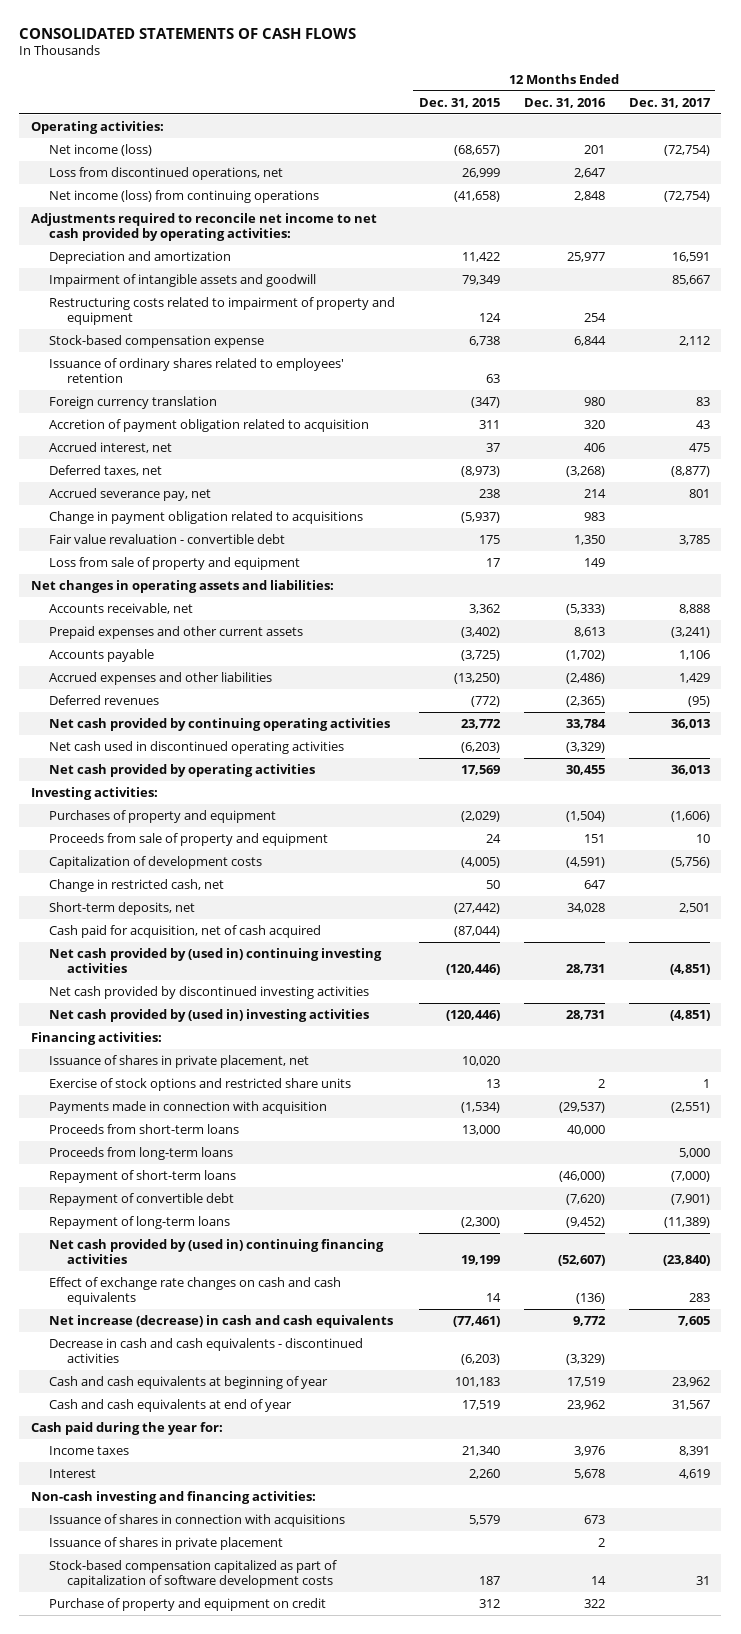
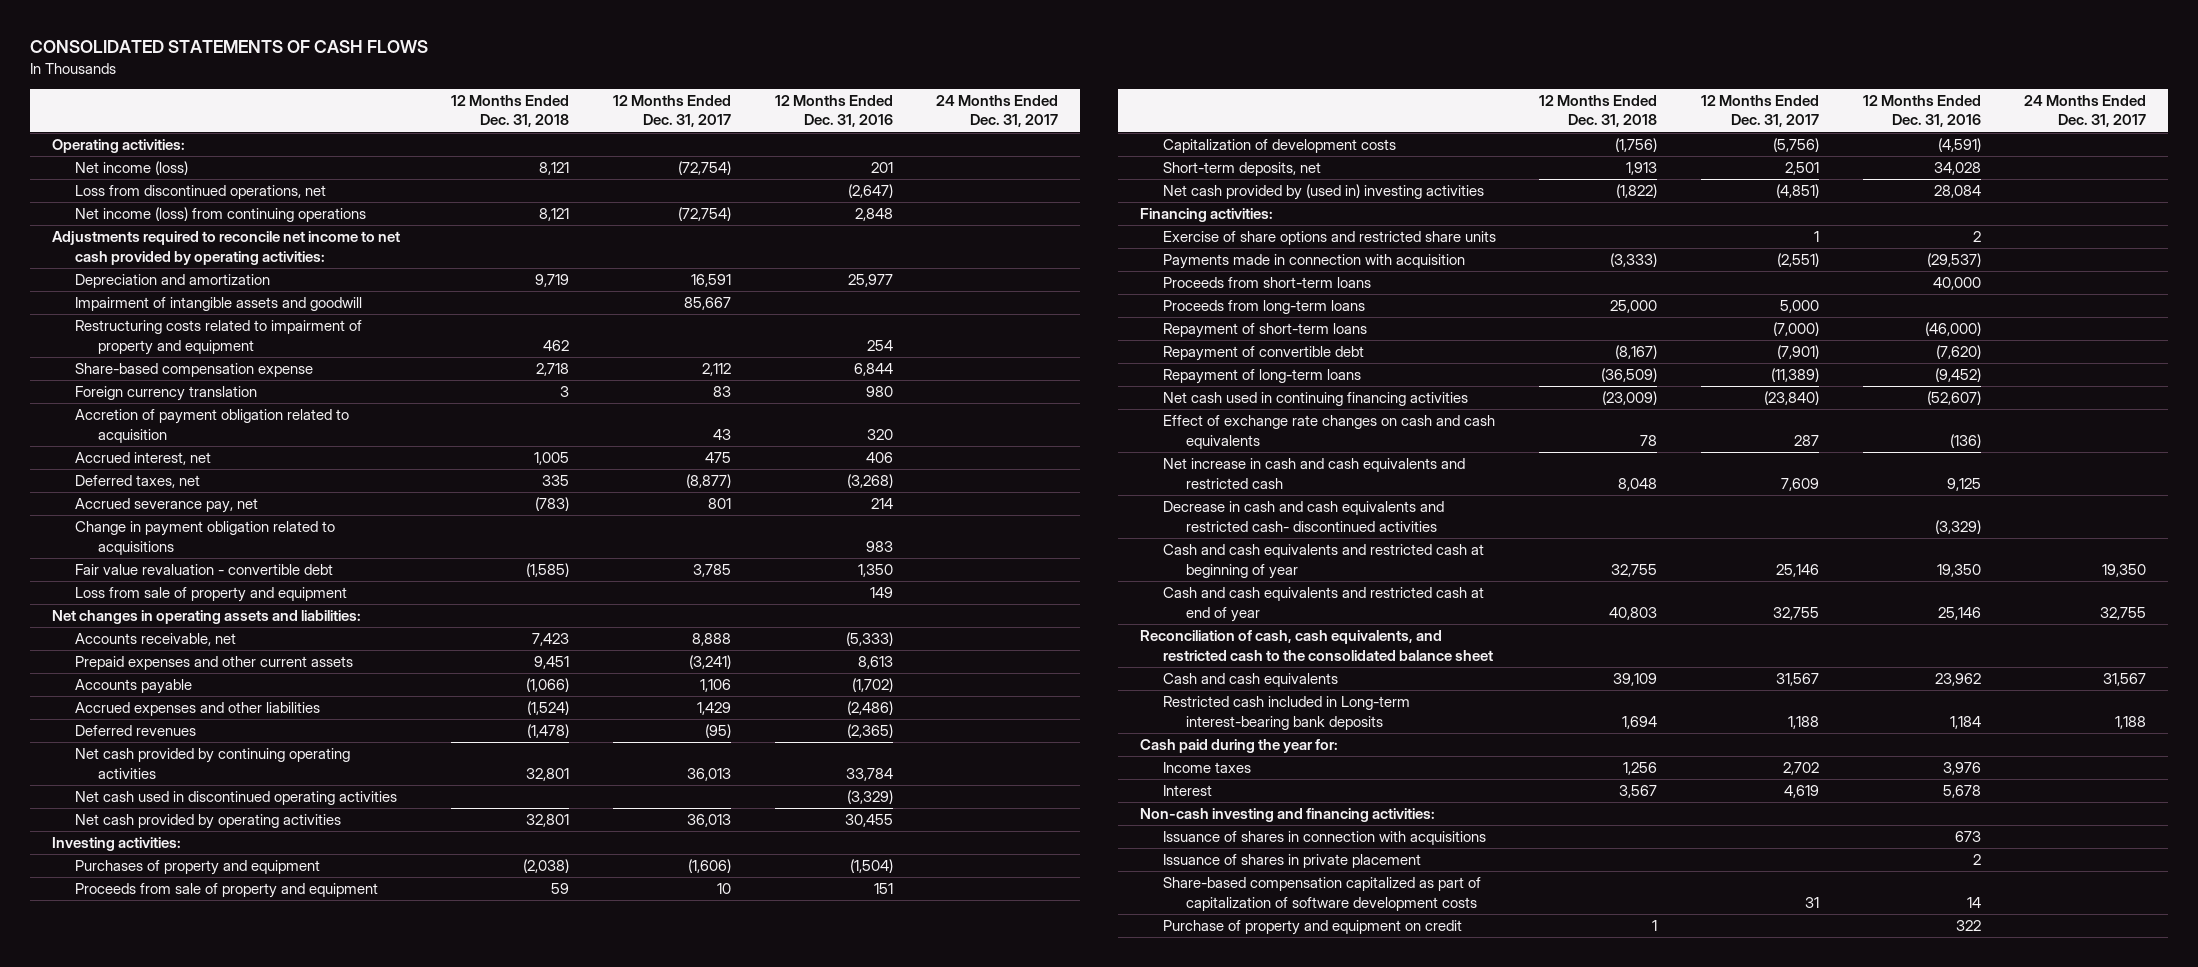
- | 12 Months Ended Dec. 31, 2015 | 12 Months Ended Dec. 31, 2016 | 12 Months Ended Dec. 31, 2017
+ | 12 Months Ended Dec. 31, 2018 | 12 Months Ended Dec. 31, 2017 | 12 Months Ended Dec. 31, 2016 | 24 Months Ended Dec. 31, 2017
- Loss from discontinued operations, net | 26,999 | 2,647 |
+ Loss from discontinued operations, net | | | (2,647) |
- Stock-based compensation expense | 6,738 | 6,844 | 2,112
- Issuance of ordinary shares related to employees' retention | 63 | |
+ Share-based compensation expense | 2,718 | 2,112 | 6,844 |
- Change in restricted cash, net | 50 | 647 |
- Cash paid for acquisition, net of cash acquired | (87,044) | |
- Net cash provided by (used in) continuing investing activities | (120,446) | 28,731 | (4,851)
- Net cash provided by discontinued investing activities
- Net cash provided by (used in) investing activities | (120,446) | 28,731 | (4,851)
+ Net cash provided by (used in) investing activities | (1,822) | (4,851) | 28,084 |
- Issuance of shares in private placement, net | 10,020 | |
- Exercise of stock options and restricted share units | 13 | 2 | 1
+ Exercise of share options and restricted share units | | 1 | 2 |
- Net cash provided by (used in) continuing financing activities | 19,199 | (52,607) | (23,840)
- Effect of exchange rate changes on cash and cash equivalents | 14 | (136) | 283
- Net increase (decrease) in cash and cash equivalents | (77,461) | 9,772 | 7,605
- Decrease in cash and cash equivalents - discontinued activities | (6,203) | (3,329) |
- Cash and cash equivalents at beginning of year | 101,183 | 17,519 | 23,962
- Cash and cash equivalents at end of year | 17,519 | 23,962 | 31,567
+ Net cash used in continuing financing activities | (23,009) | (23,840) | (52,607) |
+ Effect of exchange rate changes on cash and cash equivalents | 78 | 287 | (136) |
+ Net increase in cash and cash equivalents and restricted cash | 8,048 | 7,609 | 9,125 |
+ Decrease in cash and cash equivalents and restricted cash- discontinued activities | | | (3,329) |
+ Cash and cash equivalents and restricted cash at beginning of year | 32,755 | 25,146 | 19,350 | 19,350
+ Cash and cash equivalents and restricted cash at end of year | 40,803 | 32,755 | 25,146 | 32,755
+ Reconciliation of cash, cash equivalents, and restricted cash to the consolidated balance sheet
+ Cash and cash equivalents | 39,109 | 31,567 | 23,962 | 31,567
+ Restricted cash included in Long-term interest-bearing bank deposits | 1,694 | 1,188 | 1,184 | 1,188
- Income taxes | 21,340 | 3,976 | 8,391
+ Income taxes | 1,256 | 2,702 | 3,976 |
- Stock-based compensation capitalized as part of capitalization of software development costs | 187 | 14 | 31
+ Share-based compensation capitalized as part of capitalization of software development costs | | 31 | 14 |

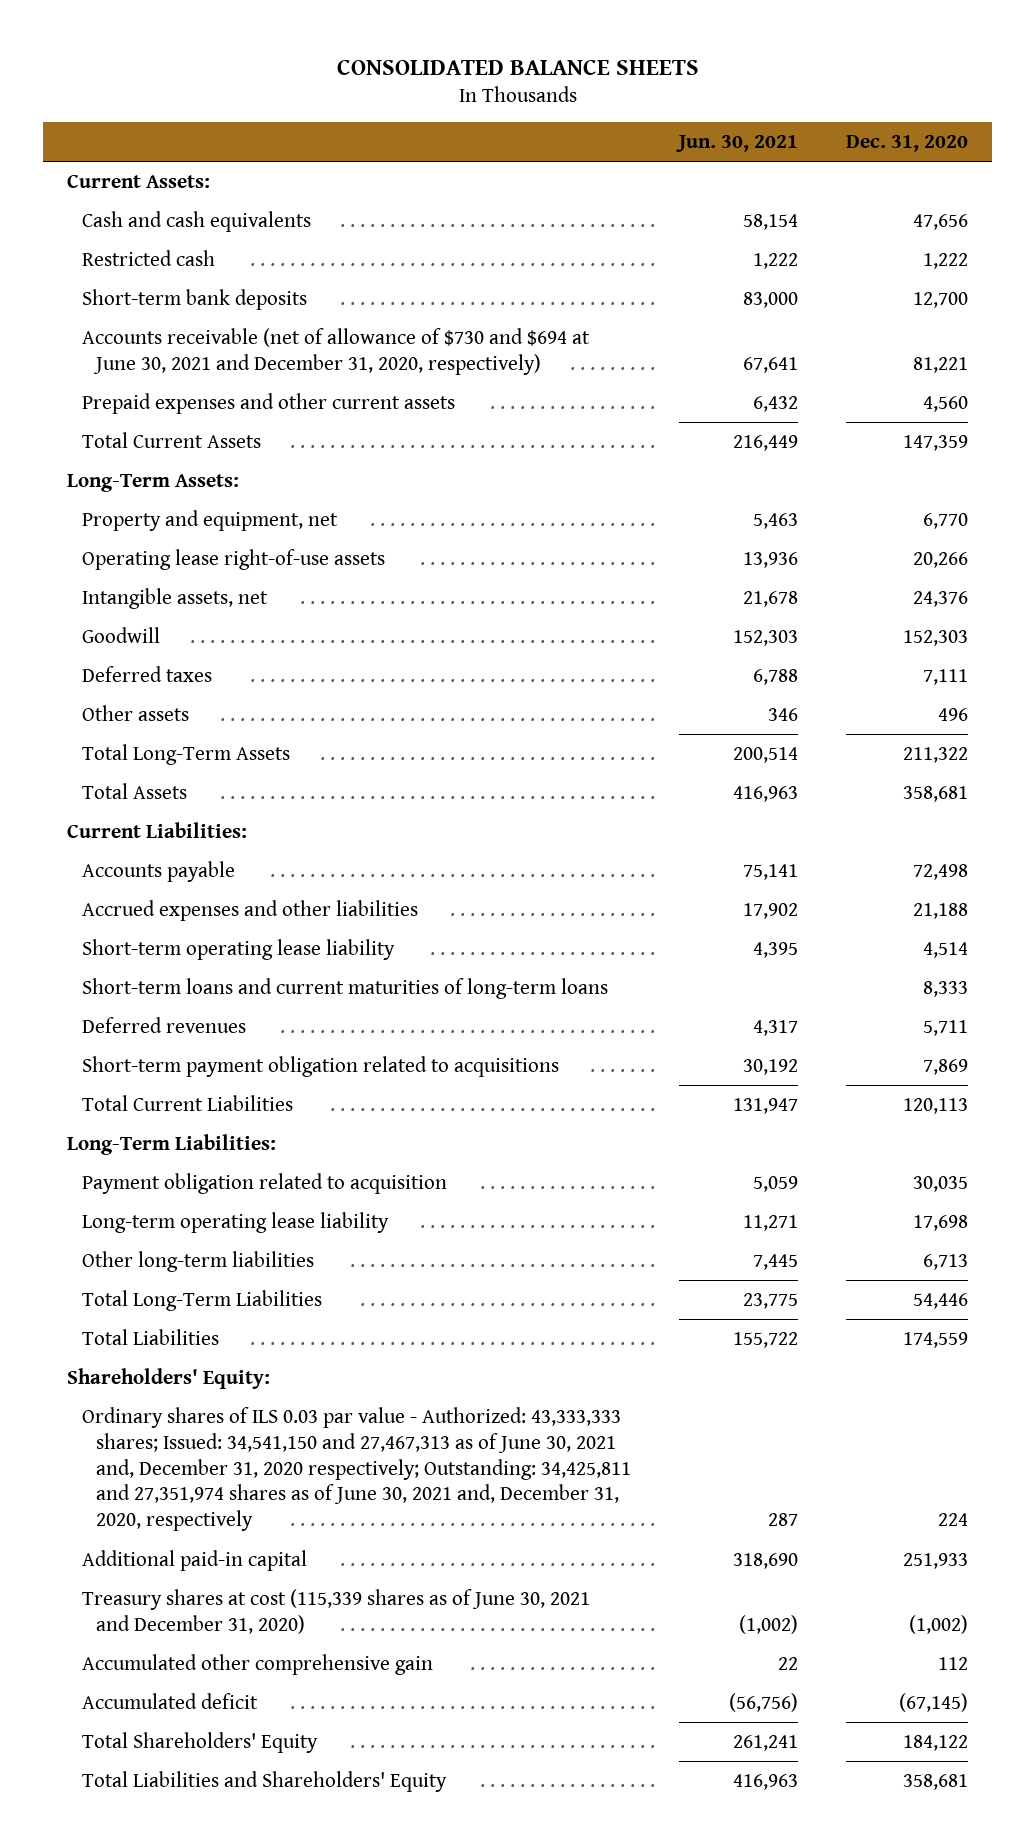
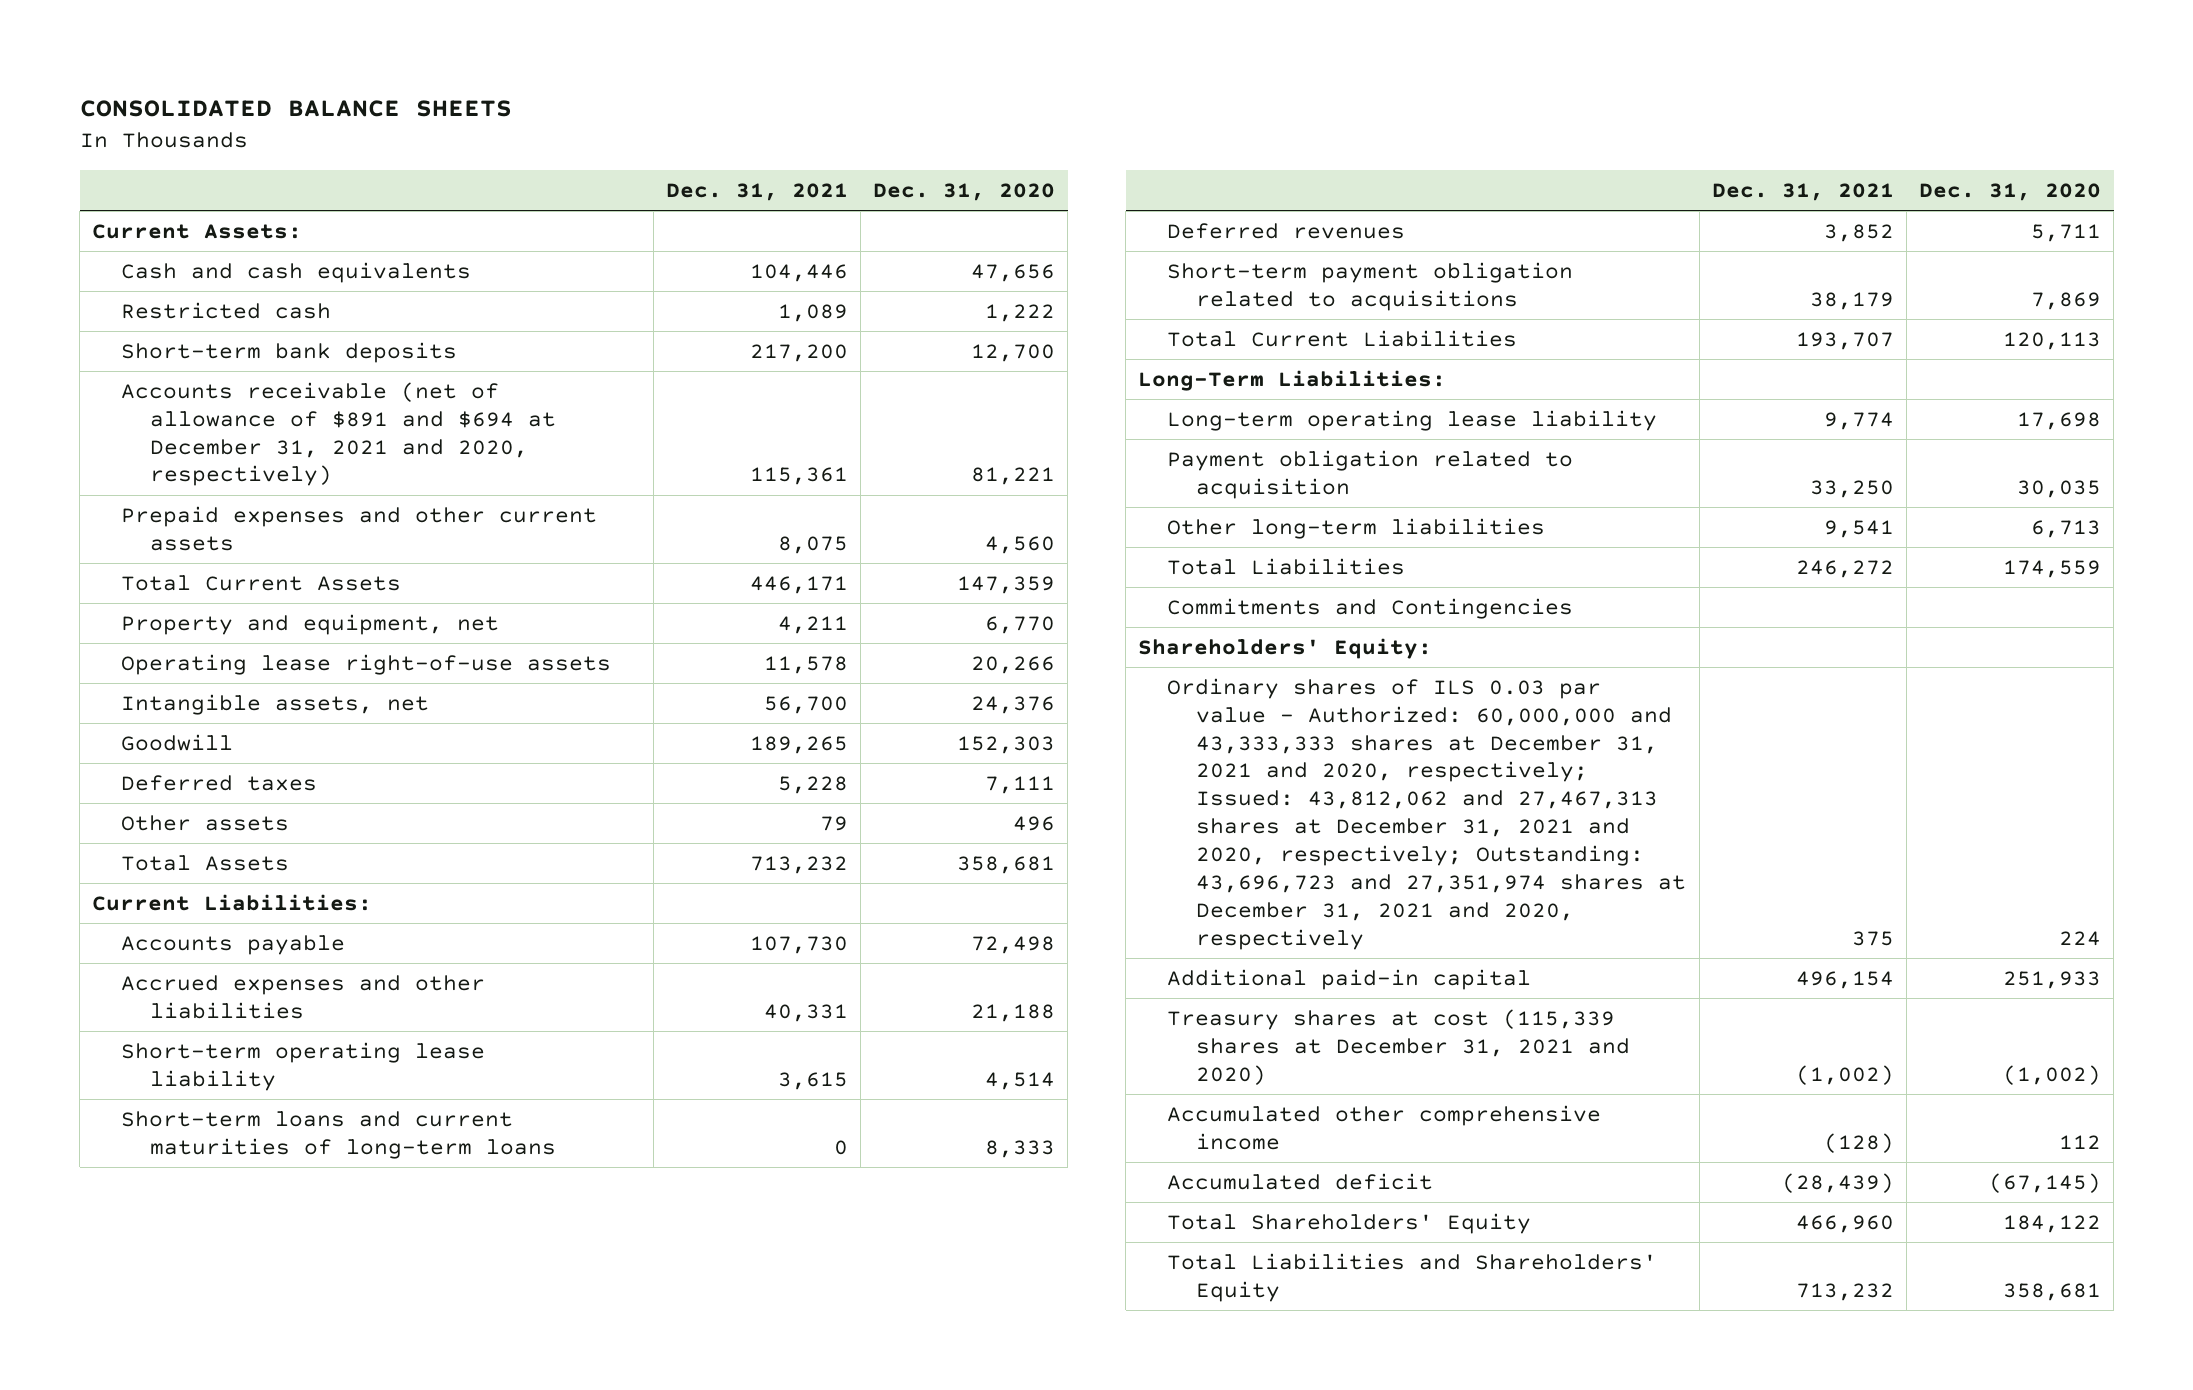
- | Jun. 30, 2021 | Dec. 31, 2020
+ | Dec. 31, 2021 | Dec. 31, 2020
- Accounts receivable (net of allowance of $730 and $694 at June 30, 2021 and December 31, 2020, respectively) | 67,641 | 81,221
+ Accounts receivable (net of allowance of $891 and $694 at December 31, 2021 and 2020, respectively) | 115,361 | 81,221
- Long-Term Assets:
- Total Long-Term Assets | 200,514 | 211,322
moved down: Payment obligation related to acquisition | 33,250 | 30,035
- Total Long-Term Liabilities | 23,775 | 54,446
+ Commitments and Contingencies
- Ordinary shares of ILS 0.03 par value - Authorized: 43,333,333 shares; Issued: 34,541,150 and 27,467,313 as of June 30, 2021 and, December 31, 2020 respectively; Outstanding: 34,425,811 and 27,351,974 shares as of June 30, 2021 and, December 31, 2020, respectively | 287 | 224
+ Ordinary shares of ILS 0.03 par value - Authorized: 60,000,000 and 43,333,333 shares at December 31, 2021 and 2020, respectively; Issued: 43,812,062 and 27,467,313 shares at December 31, 2021 and 2020, respectively; Outstanding: 43,696,723 and 27,351,974 shares at December 31, 2021 and 2020, respectively | 375 | 224
- Treasury shares at cost (115,339 shares as of June 30, 2021 and December 31, 2020) | (1,002) | (1,002)
- Accumulated other comprehensive gain | 22 | 112
+ Treasury shares at cost (115,339 shares at December 31, 2021 and 2020) | (1,002) | (1,002)
+ Accumulated other comprehensive income | (128) | 112

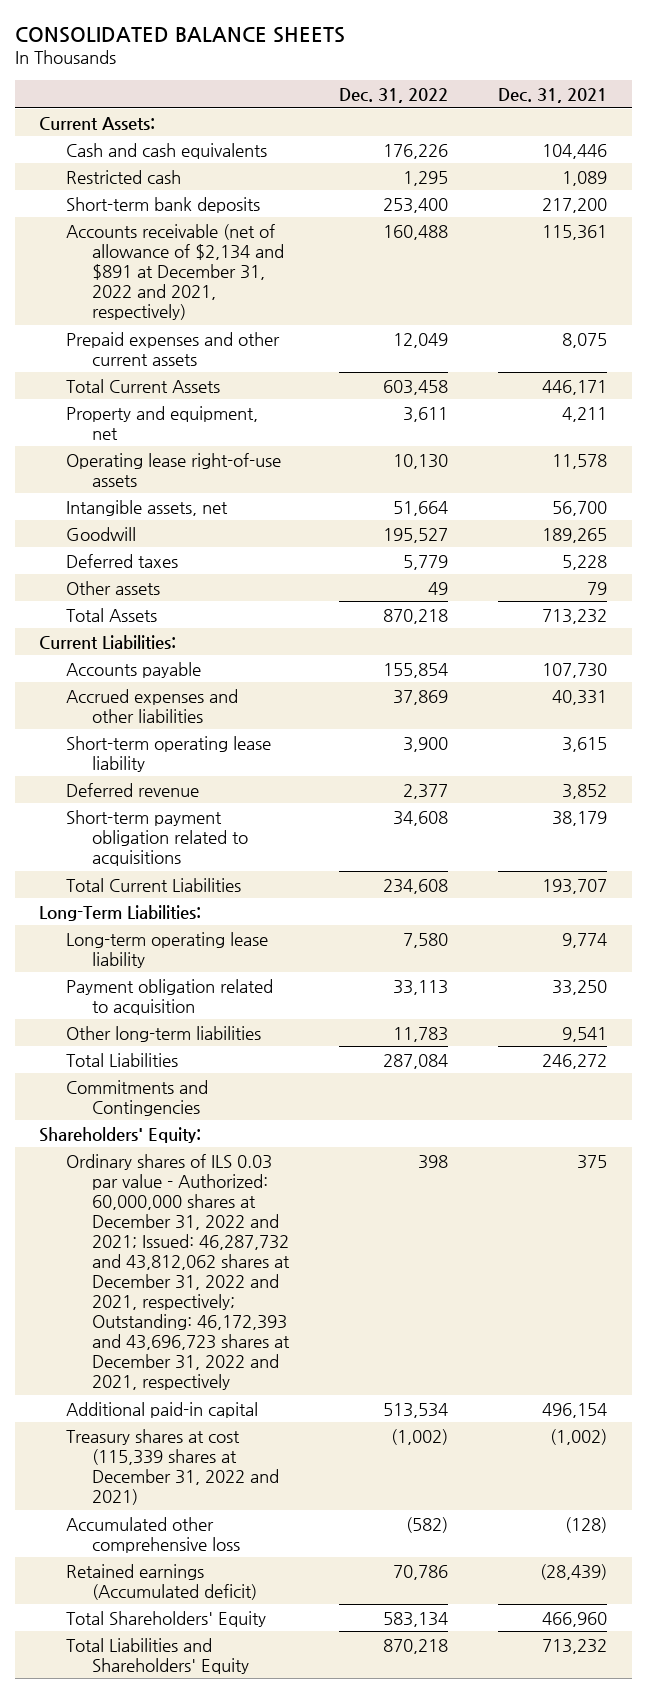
- | Dec. 31, 2021 | Dec. 31, 2020
+ | Dec. 31, 2022 | Dec. 31, 2021
- Accounts receivable (net of allowance of $891 and $694 at December 31, 2021 and 2020, respectively) | 115,361 | 81,221
+ Accounts receivable (net of allowance of $2,134 and $891 at December 31, 2022 and 2021, respectively) | 160,488 | 115,361
- Short-term loans and current maturities of long-term loans | 0 | 8,333
- Deferred revenues | 3,852 | 5,711
+ Deferred revenue | 2,377 | 3,852
- Ordinary shares of ILS 0.03 par value - Authorized: 60,000,000 and 43,333,333 shares at December 31, 2021 and 2020, respectively; Issued: 43,812,062 and 27,467,313 shares at December 31, 2021 and 2020, respectively; Outstanding: 43,696,723 and 27,351,974 shares at December 31, 2021 and 2020, respectively | 375 | 224
+ Ordinary shares of ILS 0.03 par value - Authorized: 60,000,000 shares at December 31, 2022 and 2021; Issued: 46,287,732 and 43,812,062 shares at December 31, 2022 and 2021, respectively; Outstanding: 46,172,393 and 43,696,723 shares at December 31, 2022 and 2021, respectively | 398 | 375
- Treasury shares at cost (115,339 shares at December 31, 2021 and 2020) | (1,002) | (1,002)
- Accumulated other comprehensive income | (128) | 112
- Accumulated deficit | (28,439) | (67,145)
+ Treasury shares at cost (115,339 shares at December 31, 2022 and 2021) | (1,002) | (1,002)
+ Accumulated other comprehensive loss | (582) | (128)
+ Retained earnings (Accumulated deficit) | 70,786 | (28,439)

